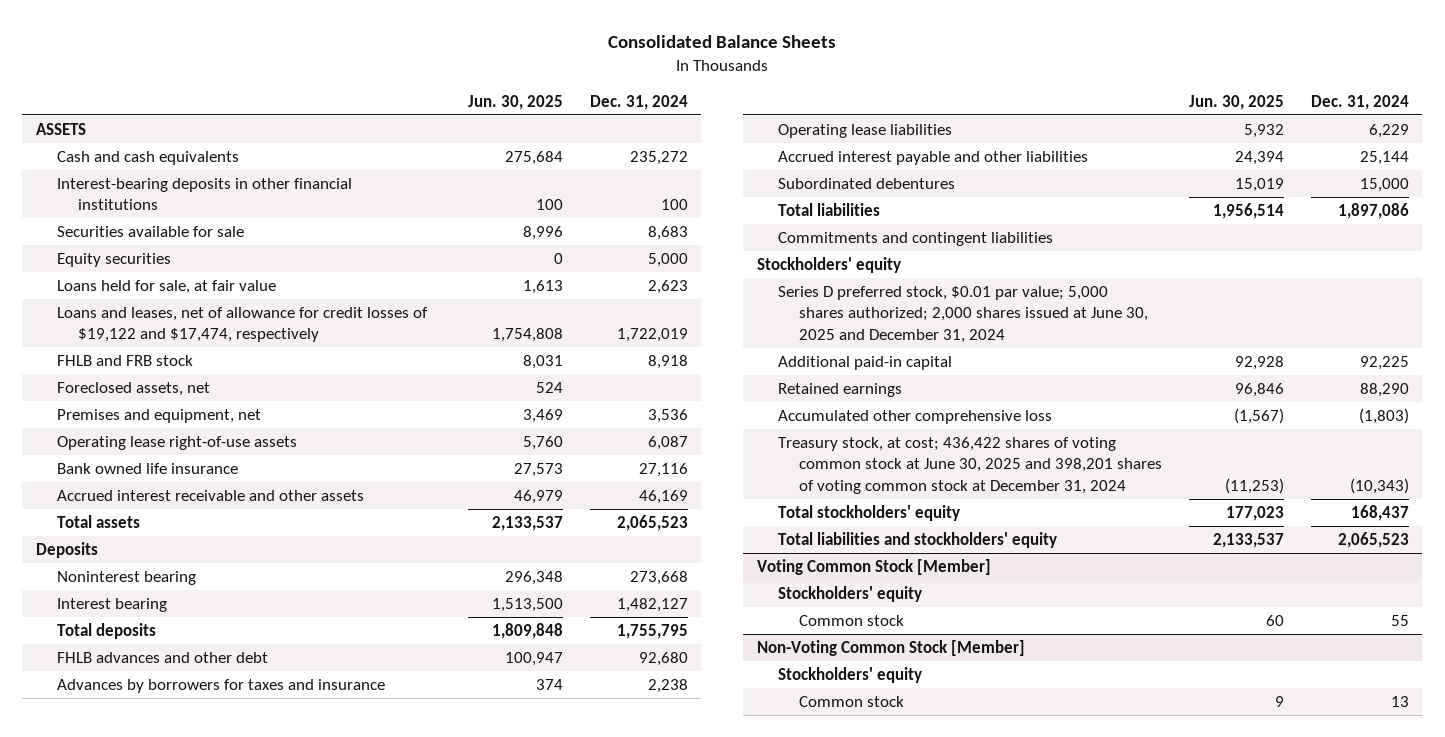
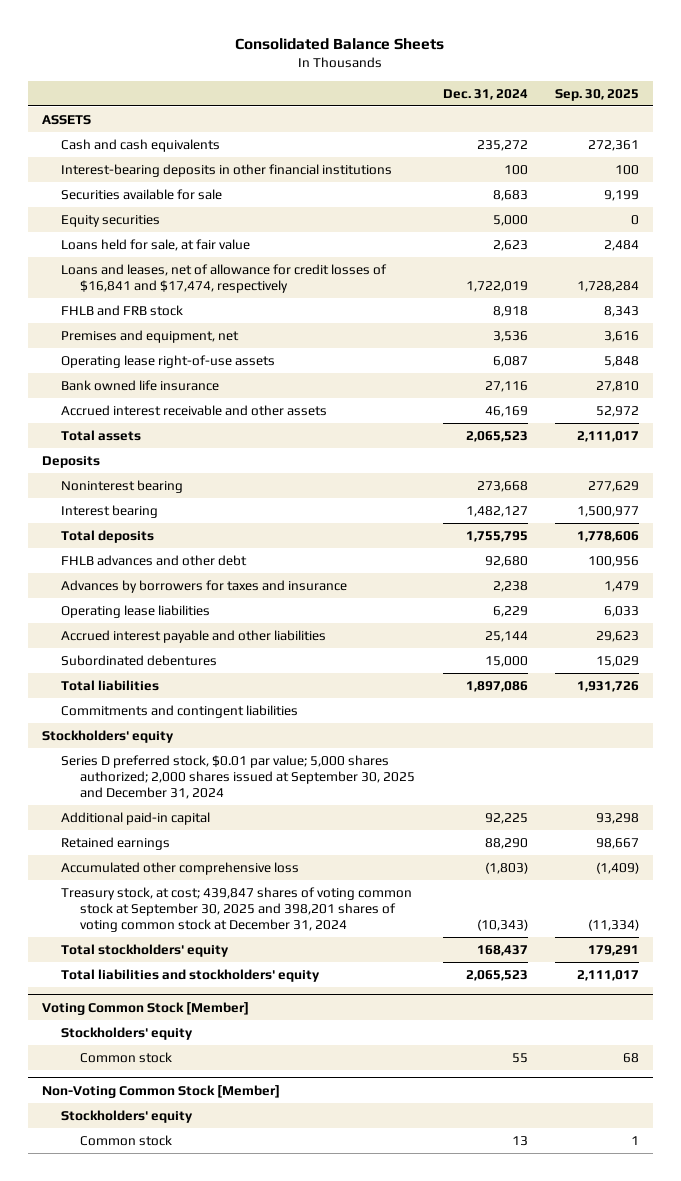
- | Jun. 30, 2025 | Dec. 31, 2024
+ | Dec. 31, 2024 | Sep. 30, 2025
- Loans and leases, net of allowance for credit losses of $19,122 and $17,474, respectively | 1,754,808 | 1,722,019
+ Loans and leases, net of allowance for credit losses of $16,841 and $17,474, respectively | 1,722,019 | 1,728,284
- Foreclosed assets, net | 524 |
- Series D preferred stock, $0.01 par value; 5,000 shares authorized; 2,000 shares issued at June 30, 2025 and December 31, 2024
+ Series D preferred stock, $0.01 par value; 5,000 shares authorized; 2,000 shares issued at September 30, 2025 and December 31, 2024
- Treasury stock, at cost; 436,422 shares of voting common stock at June 30, 2025 and 398,201 shares of voting common stock at December 31, 2024 | (11,253) | (10,343)
+ Treasury stock, at cost; 439,847 shares of voting common stock at September 30, 2025 and 398,201 shares of voting common stock at December 31, 2024 | (10,343) | (11,334)

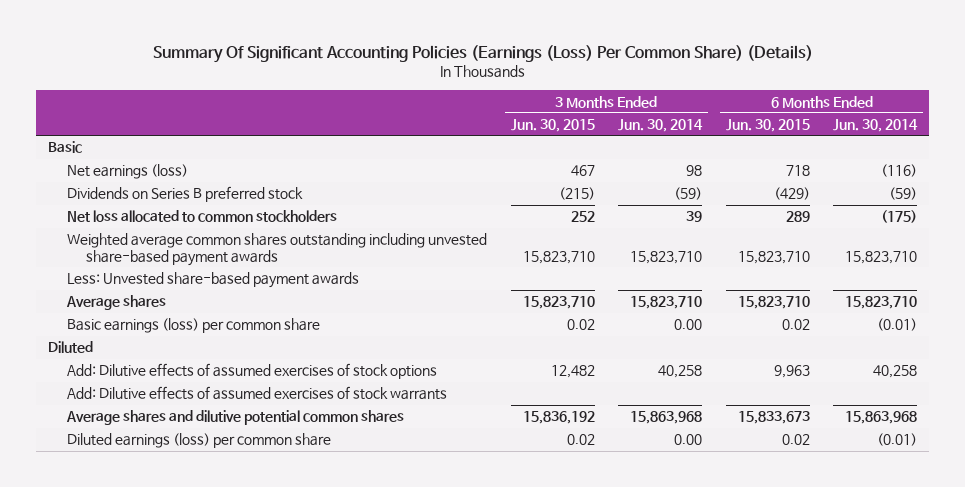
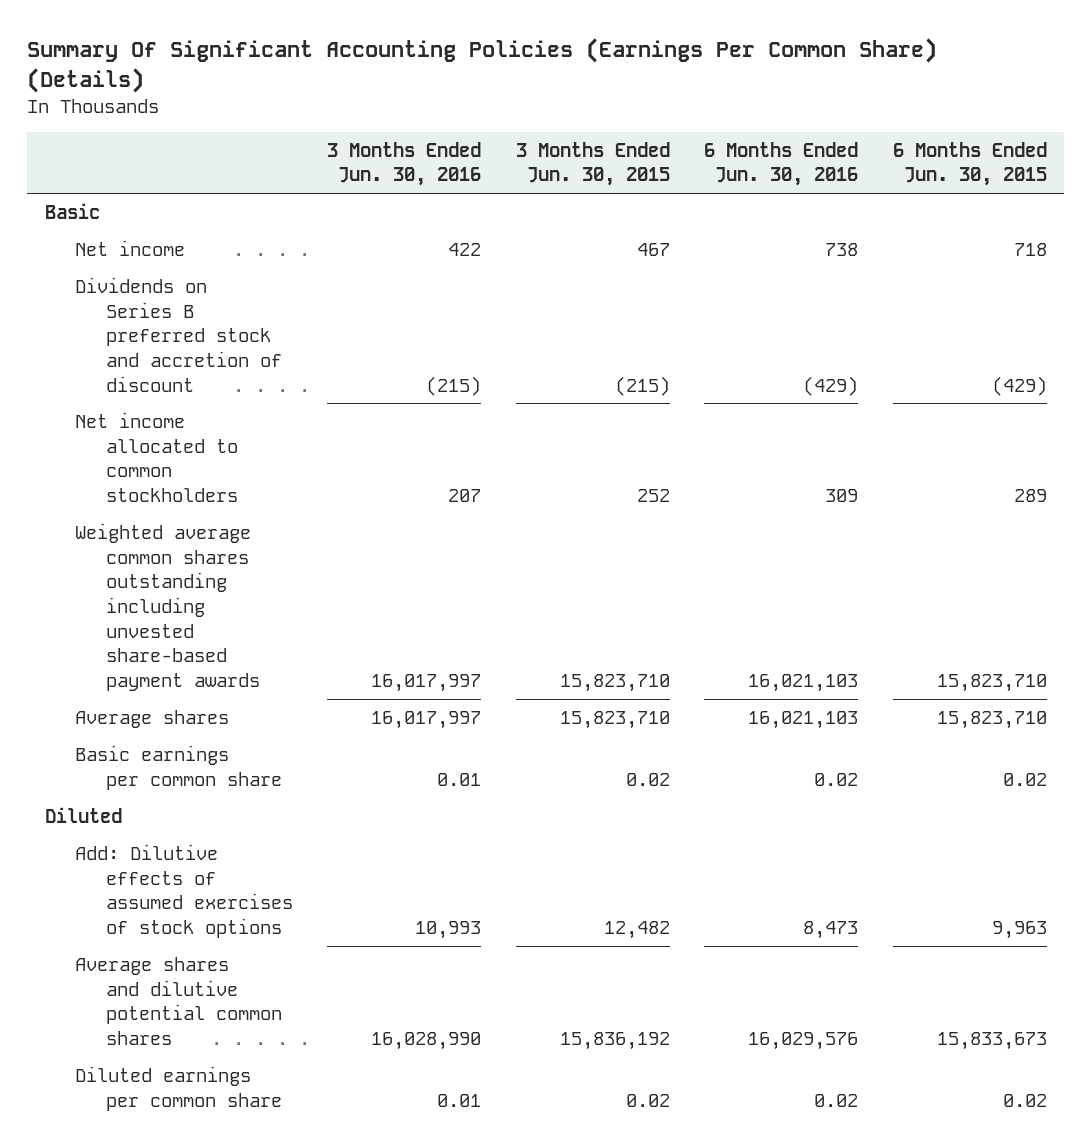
- Summary Of Significant Accounting Policies (Earnings (Loss) Per Common Share) (Details)
+ Summary Of Significant Accounting Policies (Earnings Per Common Share) (Details)
- | 3 Months Ended Jun. 30, 2015 | 3 Months Ended Jun. 30, 2014 | 6 Months Ended Jun. 30, 2015 | 6 Months Ended Jun. 30, 2014
+ | 3 Months Ended Jun. 30, 2016 | 3 Months Ended Jun. 30, 2015 | 6 Months Ended Jun. 30, 2016 | 6 Months Ended Jun. 30, 2015
- Net earnings (loss) | 467 | 98 | 718 | (116)
- Dividends on Series B preferred stock | (215) | (59) | (429) | (59)
- Net loss allocated to common stockholders | 252 | 39 | 289 | (175)
+ Net income | 422 | 467 | 738 | 718
+ Dividends on Series B preferred stock and accretion of discount | (215) | (215) | (429) | (429)
+ Net income allocated to common stockholders | 207 | 252 | 309 | 289
- Less: Unvested share-based payment awards
- Basic earnings (loss) per common share | 0.02 | 0.00 | 0.02 | (0.01)
+ Basic earnings per common share | 0.01 | 0.02 | 0.02 | 0.02
- Add: Dilutive effects of assumed exercises of stock warrants
- Diluted earnings (loss) per common share | 0.02 | 0.00 | 0.02 | (0.01)
+ Diluted earnings per common share | 0.01 | 0.02 | 0.02 | 0.02

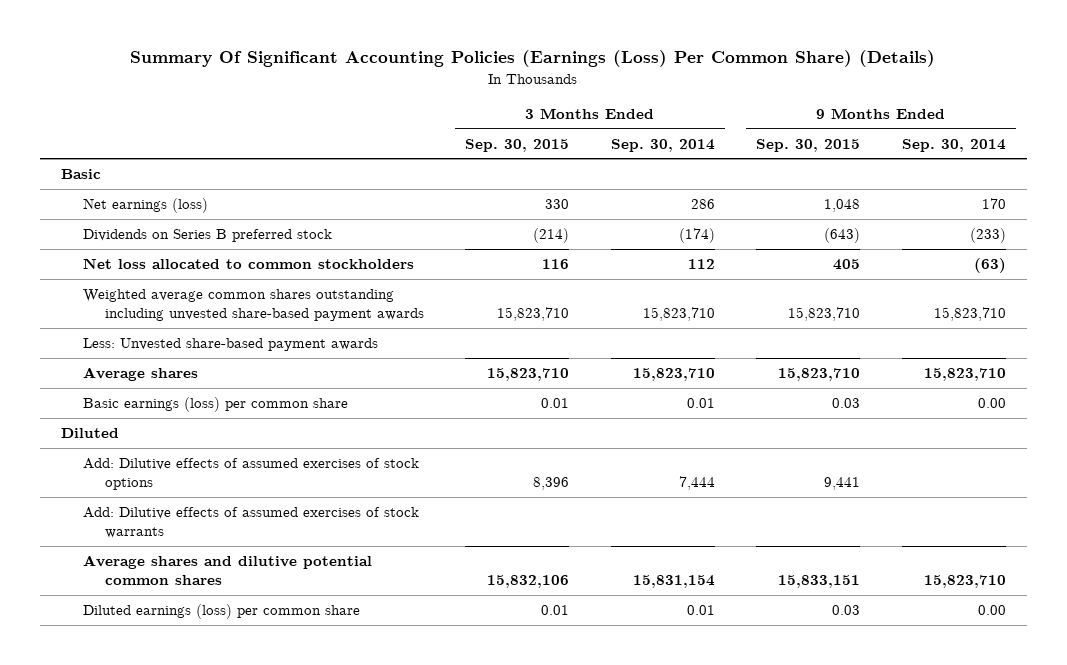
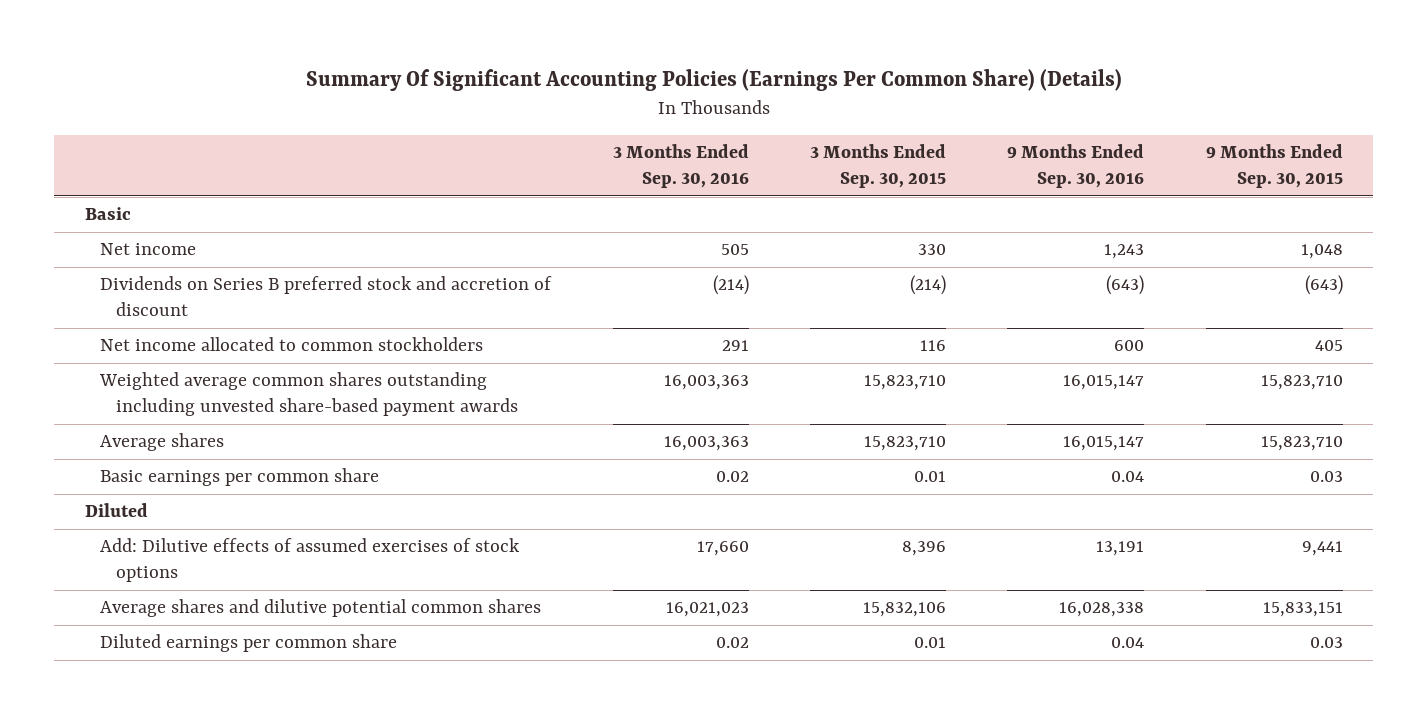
- Summary Of Significant Accounting Policies (Earnings (Loss) Per Common Share) (Details)
+ Summary Of Significant Accounting Policies (Earnings Per Common Share) (Details)
- | 3 Months Ended Sep. 30, 2015 | 3 Months Ended Sep. 30, 2014 | 9 Months Ended Sep. 30, 2015 | 9 Months Ended Sep. 30, 2014
+ | 3 Months Ended Sep. 30, 2016 | 3 Months Ended Sep. 30, 2015 | 9 Months Ended Sep. 30, 2016 | 9 Months Ended Sep. 30, 2015
- Net earnings (loss) | 330 | 286 | 1,048 | 170
- Dividends on Series B preferred stock | (214) | (174) | (643) | (233)
- Net loss allocated to common stockholders | 116 | 112 | 405 | (63)
+ Net income | 505 | 330 | 1,243 | 1,048
+ Dividends on Series B preferred stock and accretion of discount | (214) | (214) | (643) | (643)
+ Net income allocated to common stockholders | 291 | 116 | 600 | 405
- Less: Unvested share-based payment awards
- Basic earnings (loss) per common share | 0.01 | 0.01 | 0.03 | 0.00
+ Basic earnings per common share | 0.02 | 0.01 | 0.04 | 0.03
- Add: Dilutive effects of assumed exercises of stock warrants
- Diluted earnings (loss) per common share | 0.01 | 0.01 | 0.03 | 0.00
+ Diluted earnings per common share | 0.02 | 0.01 | 0.04 | 0.03

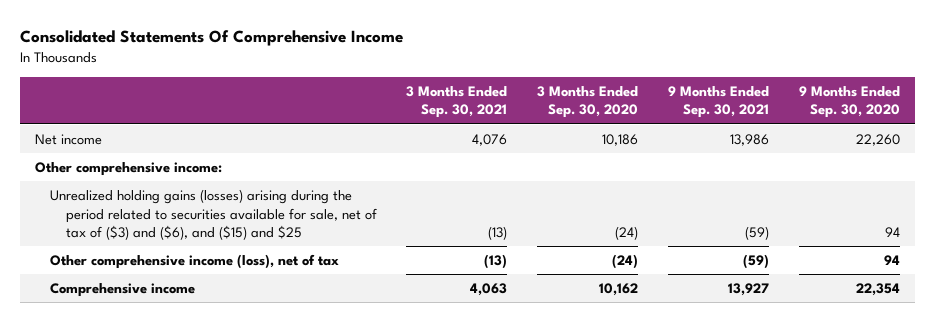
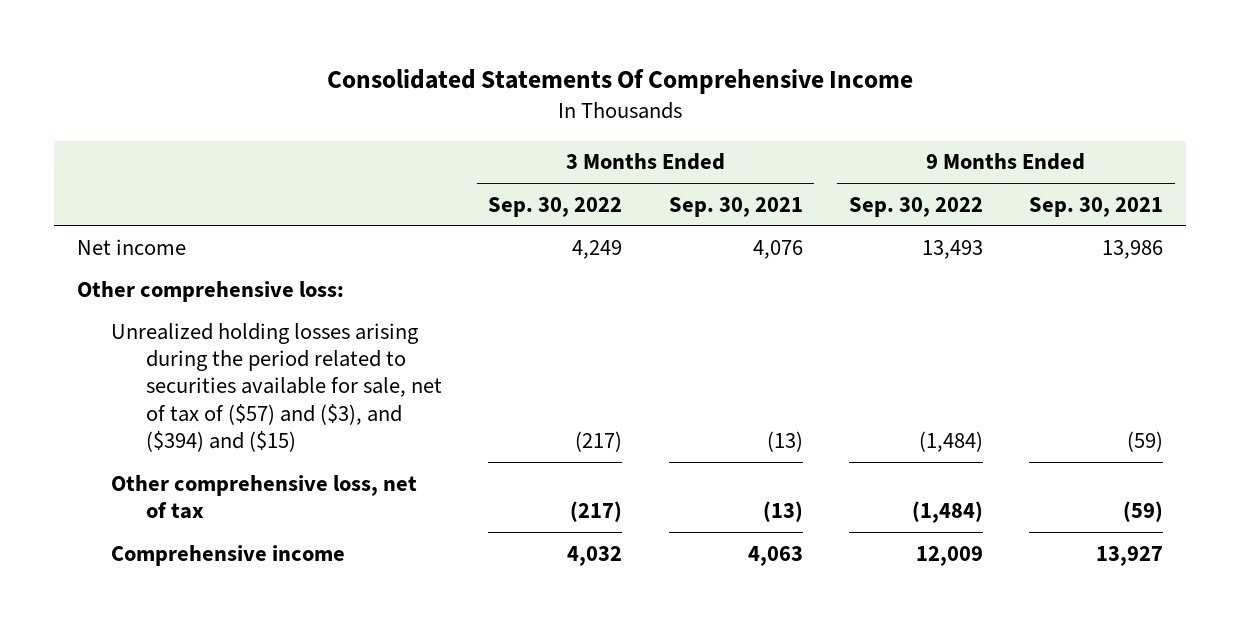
- | 3 Months Ended Sep. 30, 2021 | 3 Months Ended Sep. 30, 2020 | 9 Months Ended Sep. 30, 2021 | 9 Months Ended Sep. 30, 2020
+ | 3 Months Ended Sep. 30, 2022 | 3 Months Ended Sep. 30, 2021 | 9 Months Ended Sep. 30, 2022 | 9 Months Ended Sep. 30, 2021
- Other comprehensive income:
- Unrealized holding gains (losses) arising during the period related to securities available for sale, net of tax of ($3) and ($6), and ($15) and $25 | (13) | (24) | (59) | 94
- Other comprehensive income (loss), net of tax | (13) | (24) | (59) | 94
+ Other comprehensive loss:
+ Unrealized holding losses arising during the period related to securities available for sale, net of tax of ($57) and ($3), and ($394) and ($15) | (217) | (13) | (1,484) | (59)
+ Other comprehensive loss, net of tax | (217) | (13) | (1,484) | (59)

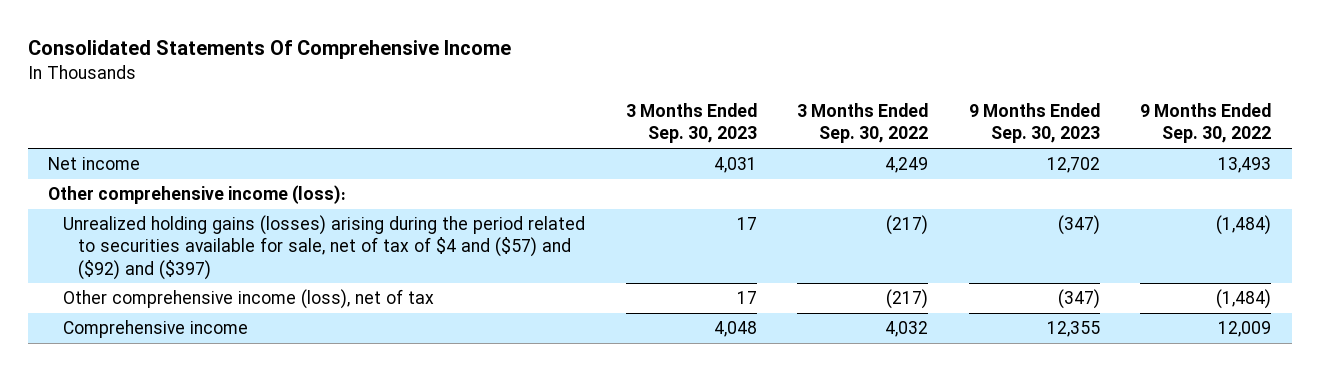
- | 3 Months Ended Sep. 30, 2022 | 3 Months Ended Sep. 30, 2021 | 9 Months Ended Sep. 30, 2022 | 9 Months Ended Sep. 30, 2021
+ | 3 Months Ended Sep. 30, 2023 | 3 Months Ended Sep. 30, 2022 | 9 Months Ended Sep. 30, 2023 | 9 Months Ended Sep. 30, 2022
- Other comprehensive loss:
- Unrealized holding losses arising during the period related to securities available for sale, net of tax of ($57) and ($3), and ($394) and ($15) | (217) | (13) | (1,484) | (59)
- Other comprehensive loss, net of tax | (217) | (13) | (1,484) | (59)
+ Other comprehensive income (loss):
+ Unrealized holding gains (losses) arising during the period related to securities available for sale, net of tax of $4 and ($57) and ($92) and ($397) | 17 | (217) | (347) | (1,484)
+ Other comprehensive income (loss), net of tax | 17 | (217) | (347) | (1,484)

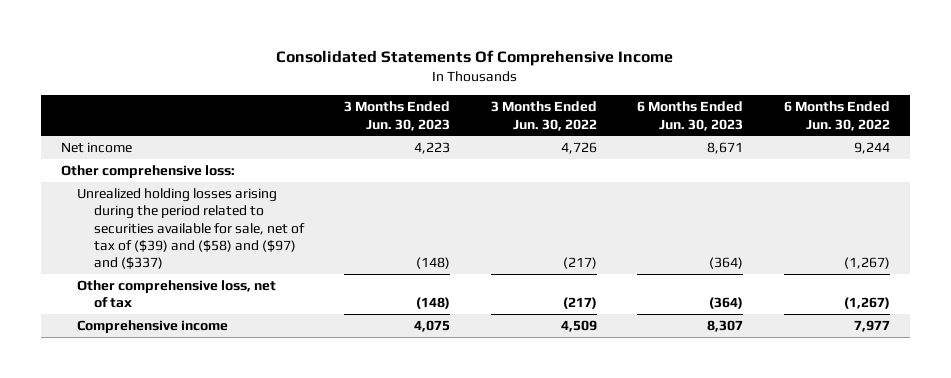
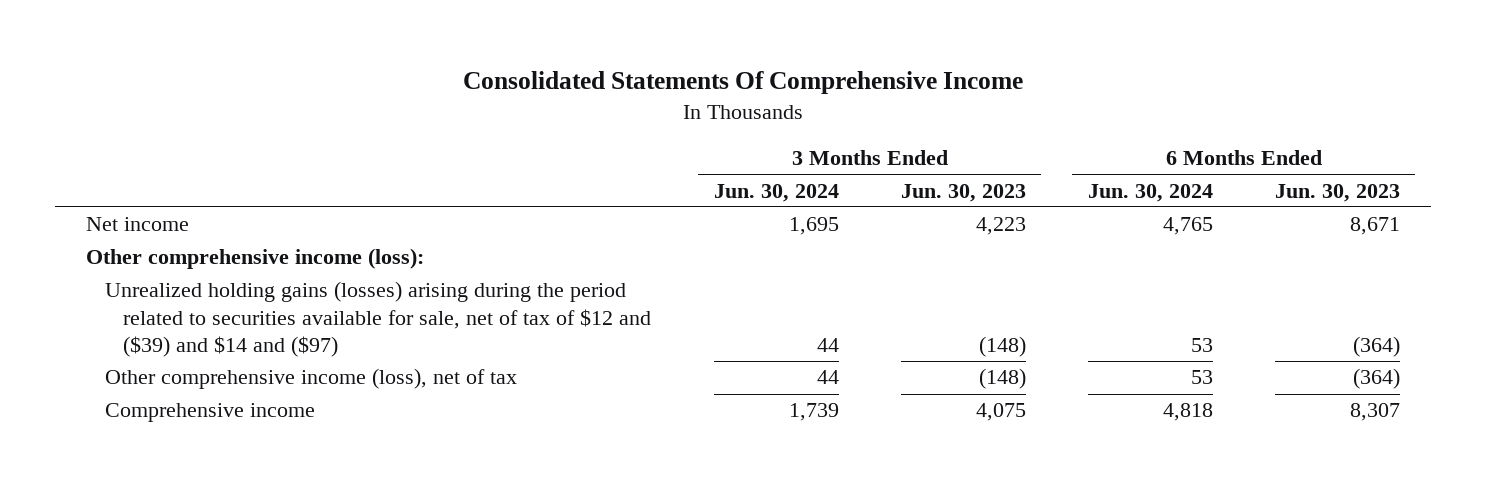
- | 3 Months Ended Jun. 30, 2023 | 3 Months Ended Jun. 30, 2022 | 6 Months Ended Jun. 30, 2023 | 6 Months Ended Jun. 30, 2022
+ | 3 Months Ended Jun. 30, 2024 | 3 Months Ended Jun. 30, 2023 | 6 Months Ended Jun. 30, 2024 | 6 Months Ended Jun. 30, 2023
- Other comprehensive loss:
- Unrealized holding losses arising during the period related to securities available for sale, net of tax of ($39) and ($58) and ($97) and ($337) | (148) | (217) | (364) | (1,267)
- Other comprehensive loss, net of tax | (148) | (217) | (364) | (1,267)
+ Other comprehensive income (loss):
+ Unrealized holding gains (losses) arising during the period related to securities available for sale, net of tax of $12 and ($39) and $14 and ($97) | 44 | (148) | 53 | (364)
+ Other comprehensive income (loss), net of tax | 44 | (148) | 53 | (364)

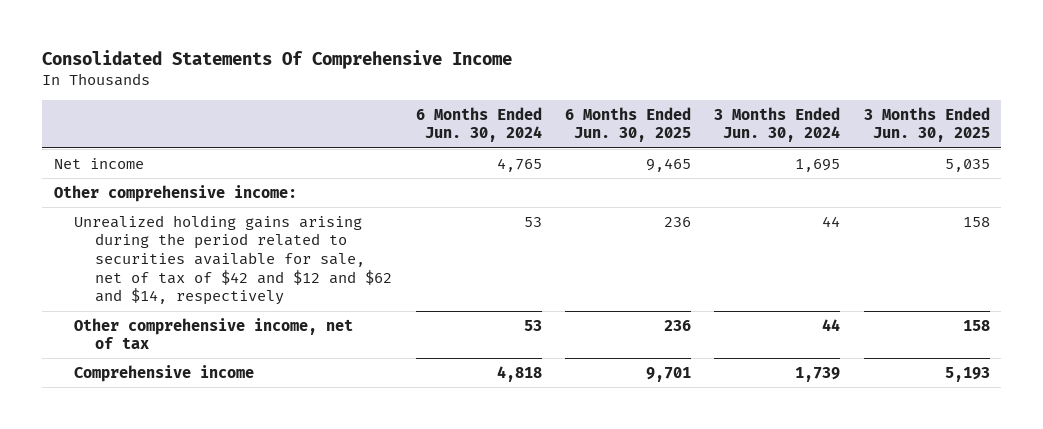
- | 3 Months Ended Jun. 30, 2024 | 3 Months Ended Jun. 30, 2023 | 6 Months Ended Jun. 30, 2024 | 6 Months Ended Jun. 30, 2023
+ | 6 Months Ended Jun. 30, 2024 | 6 Months Ended Jun. 30, 2025 | 3 Months Ended Jun. 30, 2024 | 3 Months Ended Jun. 30, 2025
- Other comprehensive income (loss):
- Unrealized holding gains (losses) arising during the period related to securities available for sale, net of tax of $12 and ($39) and $14 and ($97) | 44 | (148) | 53 | (364)
- Other comprehensive income (loss), net of tax | 44 | (148) | 53 | (364)
+ Other comprehensive income:
+ Unrealized holding gains arising during the period related to securities available for sale, net of tax of $42 and $12 and $62 and $14, respectively | 53 | 236 | 44 | 158
+ Other comprehensive income, net of tax | 53 | 236 | 44 | 158

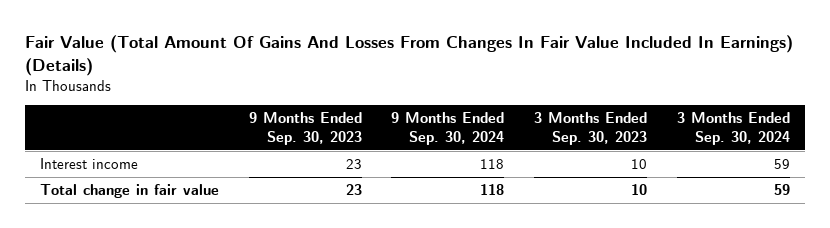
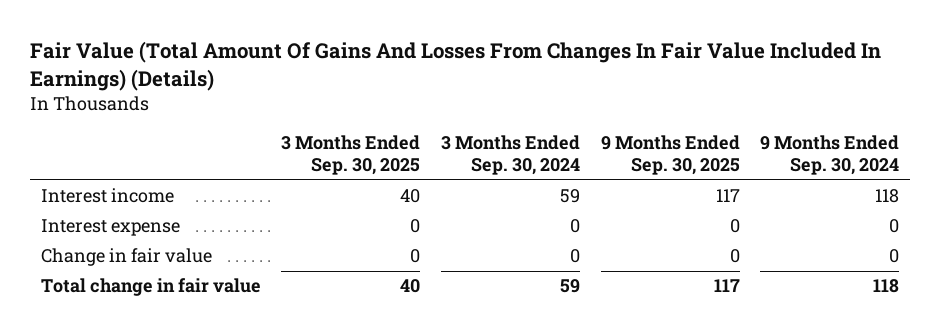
- | 9 Months Ended Sep. 30, 2023 | 9 Months Ended Sep. 30, 2024 | 3 Months Ended Sep. 30, 2023 | 3 Months Ended Sep. 30, 2024
+ | 3 Months Ended Sep. 30, 2025 | 3 Months Ended Sep. 30, 2024 | 9 Months Ended Sep. 30, 2025 | 9 Months Ended Sep. 30, 2024
+ Interest expense | 0 | 0 | 0 | 0
+ Change in fair value | 0 | 0 | 0 | 0

